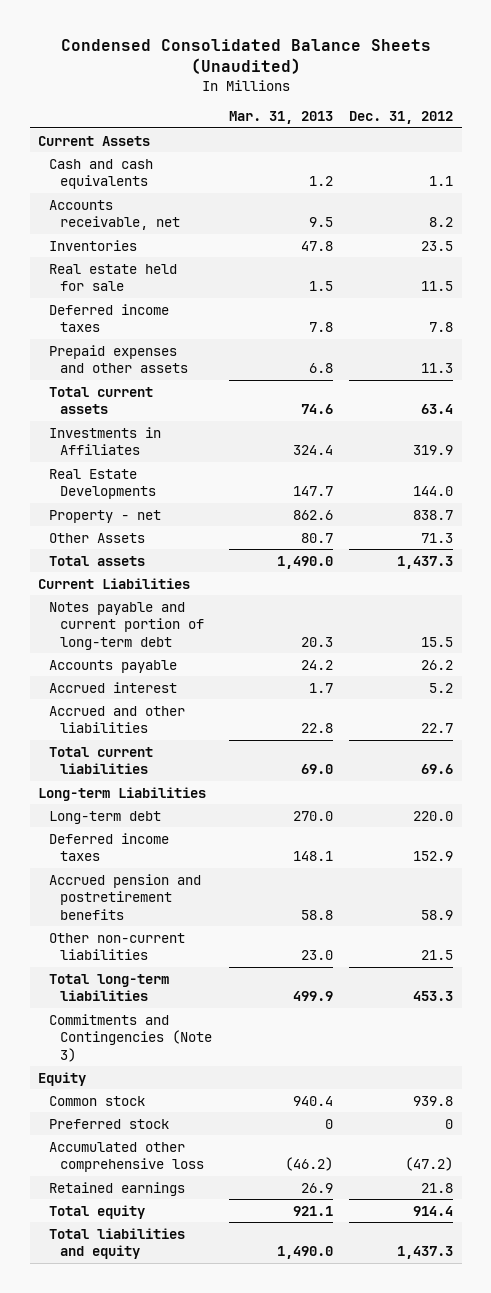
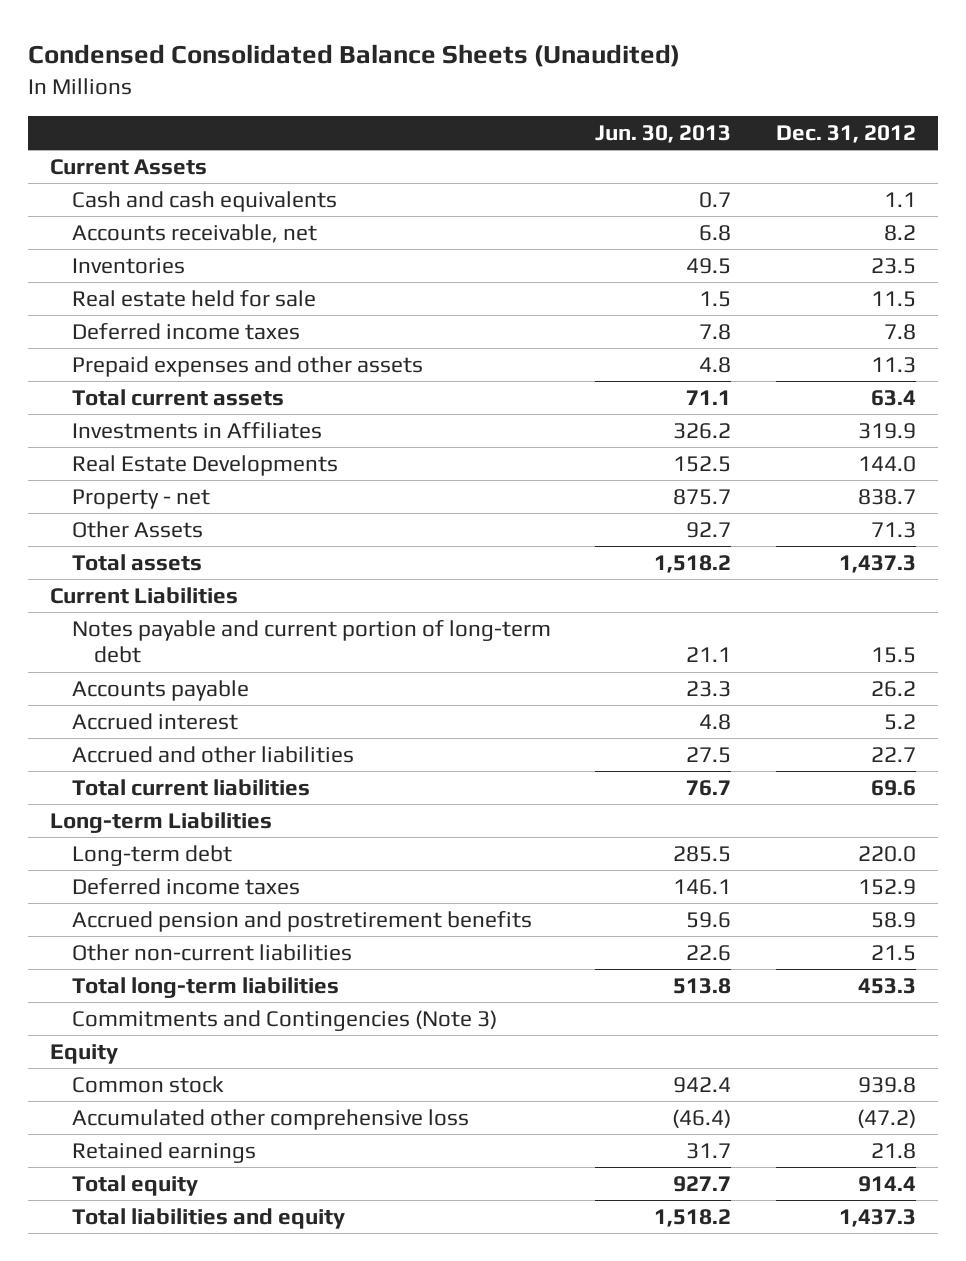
- | Mar. 31, 2013 | Dec. 31, 2012
+ | Jun. 30, 2013 | Dec. 31, 2012
- Preferred stock | 0 | 0

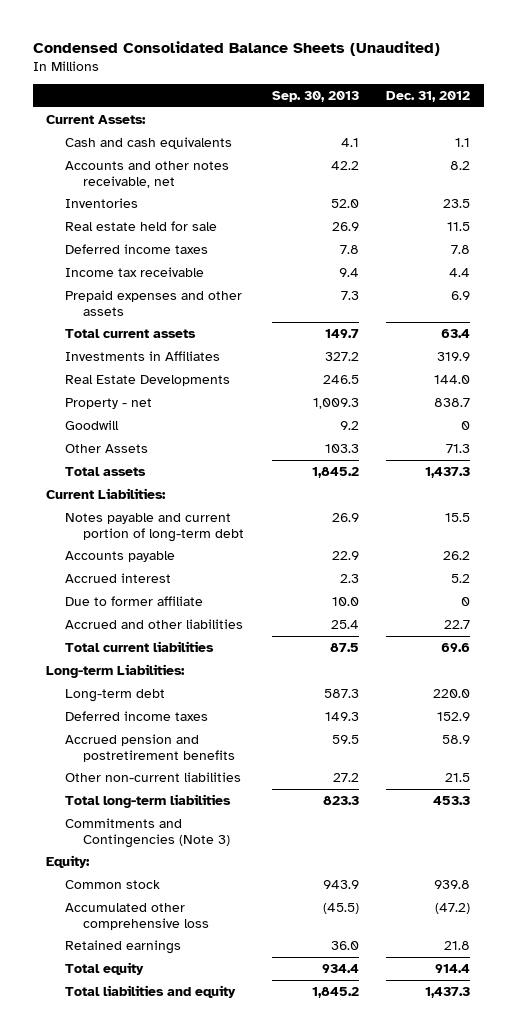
- | Jun. 30, 2013 | Dec. 31, 2012
+ | Sep. 30, 2013 | Dec. 31, 2012
- Current Assets
+ Current Assets:
- Accounts receivable, net | 6.8 | 8.2
+ Accounts and other notes receivable, net | 42.2 | 8.2
- Prepaid expenses and other assets | 4.8 | 11.3
+ Income tax receivable | 9.4 | 4.4
+ Prepaid expenses and other assets | 7.3 | 6.9
+ Goodwill | 9.2 | 0
- Current Liabilities
+ Current Liabilities:
+ Due to former affiliate | 10.0 | 0
- Long-term Liabilities
+ Long-term Liabilities:
- Equity
+ Equity:

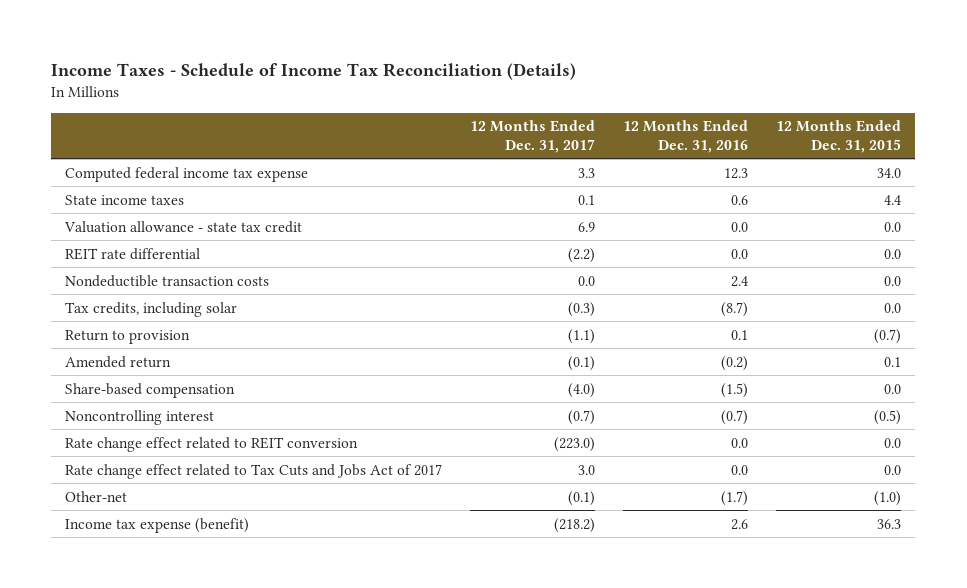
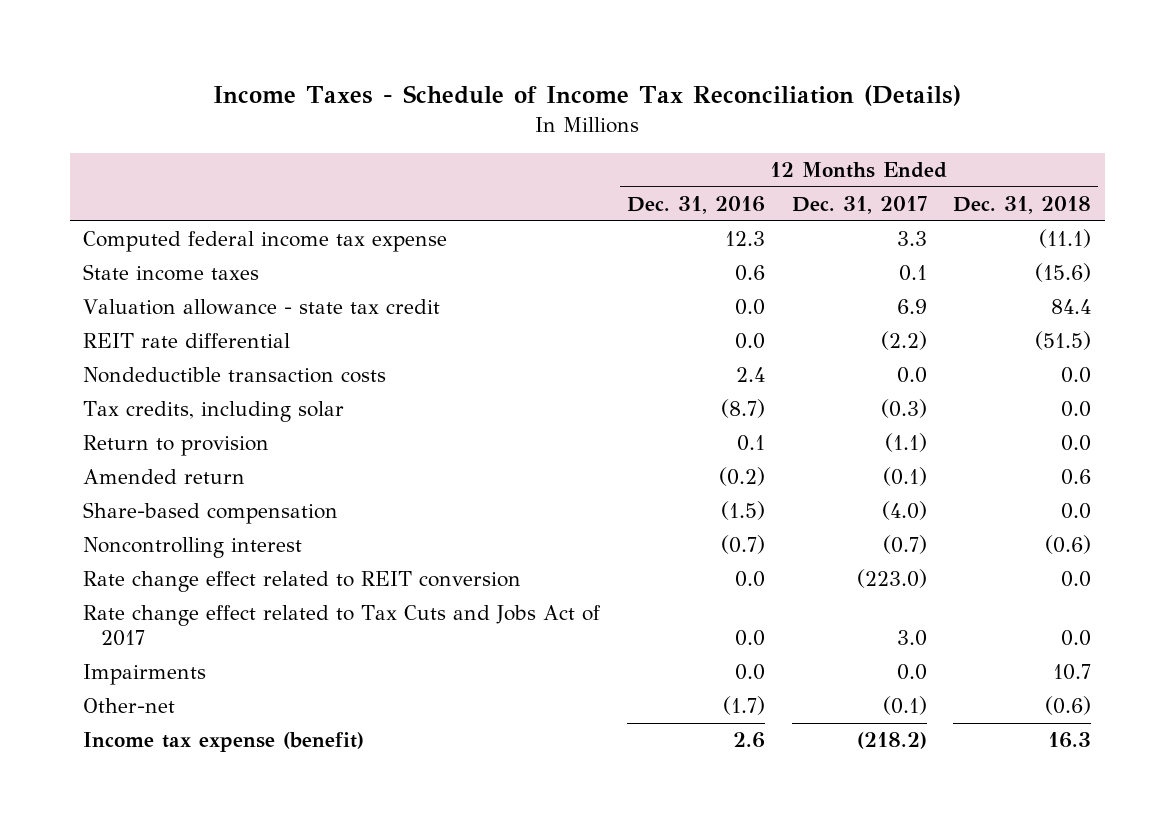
- | 12 Months Ended Dec. 31, 2017 | 12 Months Ended Dec. 31, 2016 | 12 Months Ended Dec. 31, 2015
+ | 12 Months Ended Dec. 31, 2016 | 12 Months Ended Dec. 31, 2017 | 12 Months Ended Dec. 31, 2018
+ Impairments | 0.0 | 0.0 | 10.7

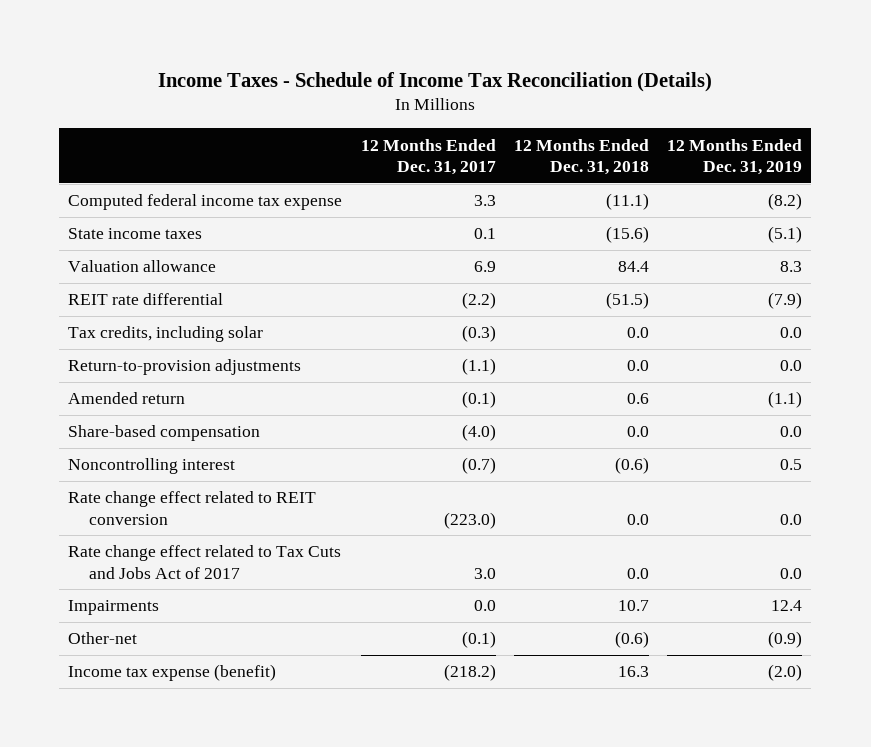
- | 12 Months Ended Dec. 31, 2016 | 12 Months Ended Dec. 31, 2017 | 12 Months Ended Dec. 31, 2018
+ | 12 Months Ended Dec. 31, 2017 | 12 Months Ended Dec. 31, 2018 | 12 Months Ended Dec. 31, 2019
- Valuation allowance - state tax credit | 0.0 | 6.9 | 84.4
+ Valuation allowance | 6.9 | 84.4 | 8.3
- Nondeductible transaction costs | 2.4 | 0.0 | 0.0
- Return to provision | 0.1 | (1.1) | 0.0
+ Return-to-provision adjustments | (1.1) | 0.0 | 0.0

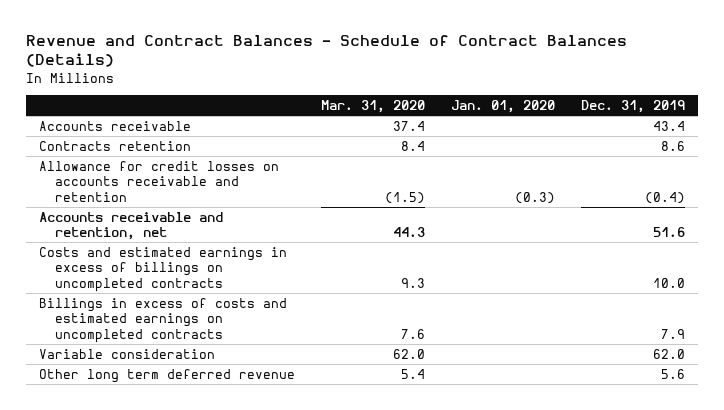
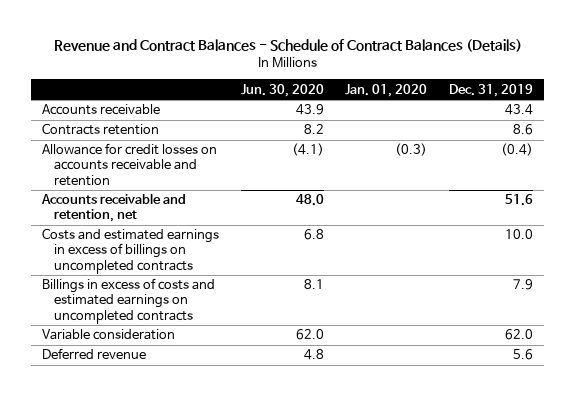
- | Mar. 31, 2020 | Jan. 01, 2020 | Dec. 31, 2019
+ | Jun. 30, 2020 | Jan. 01, 2020 | Dec. 31, 2019
- Other long term deferred revenue | 5.4 | | 5.6
+ Deferred revenue | 4.8 | | 5.6

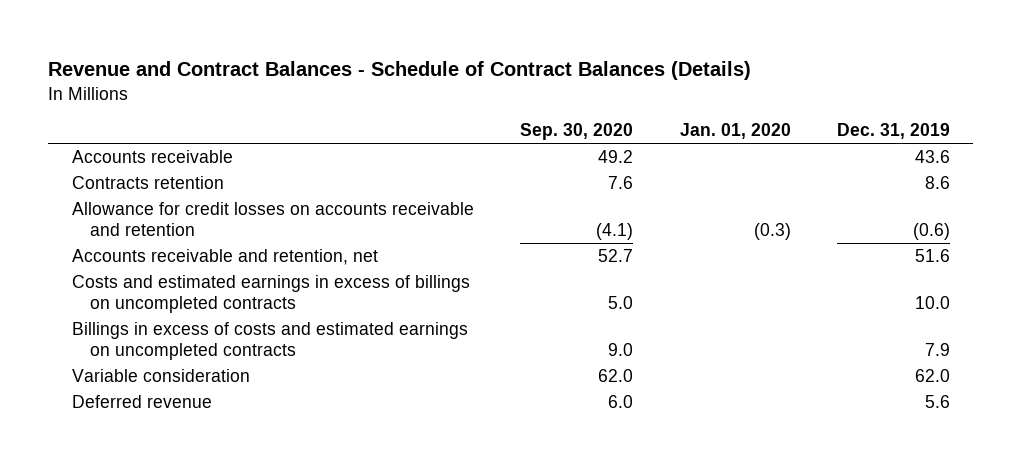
- | Jun. 30, 2020 | Jan. 01, 2020 | Dec. 31, 2019
+ | Sep. 30, 2020 | Jan. 01, 2020 | Dec. 31, 2019
- Accounts receivable | 43.9 | | 43.4
+ Accounts receivable | 49.2 | | 43.6
- Allowance for credit losses on accounts receivable and retention | (4.1) | (0.3) | (0.4)
+ Allowance for credit losses on accounts receivable and retention | (4.1) | (0.3) | (0.6)

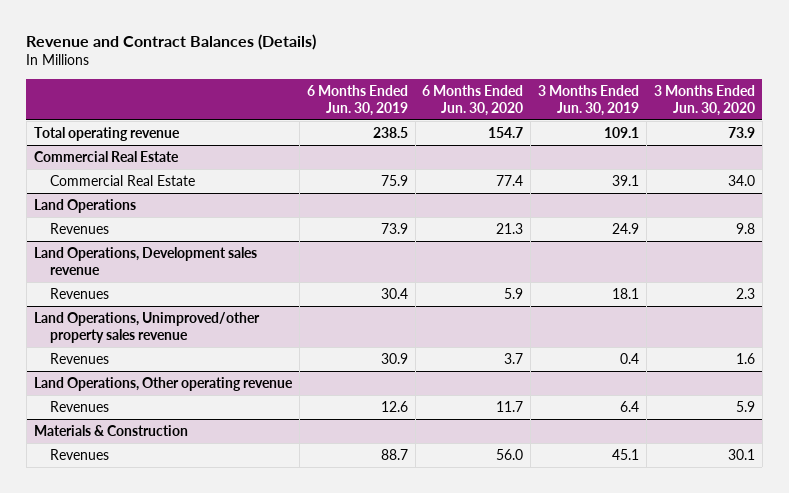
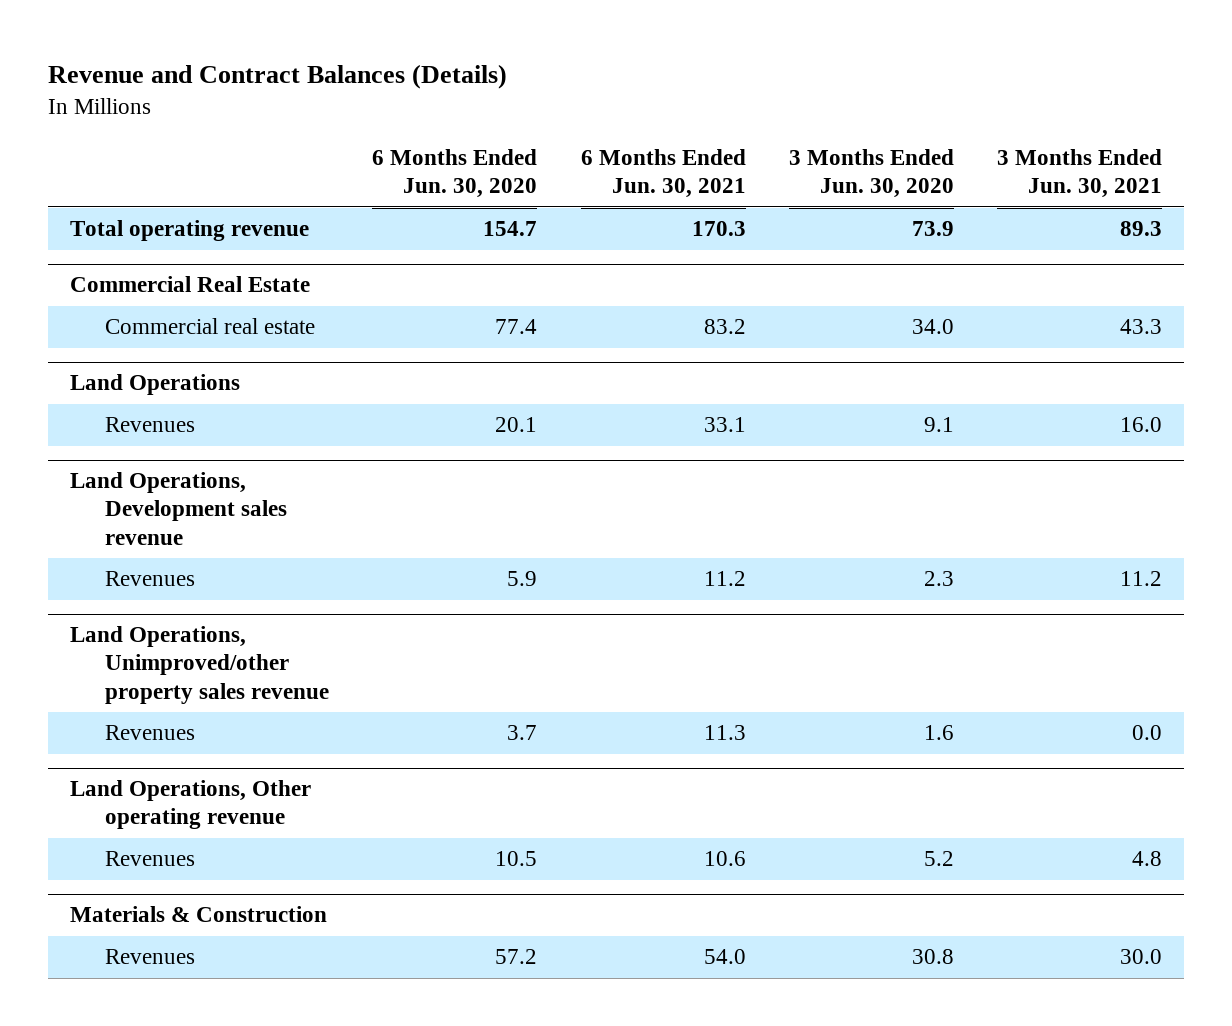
- | 6 Months Ended Jun. 30, 2019 | 6 Months Ended Jun. 30, 2020 | 3 Months Ended Jun. 30, 2019 | 3 Months Ended Jun. 30, 2020
+ | 6 Months Ended Jun. 30, 2020 | 6 Months Ended Jun. 30, 2021 | 3 Months Ended Jun. 30, 2020 | 3 Months Ended Jun. 30, 2021
@ Commercial Real Estate
- Commercial Real Estate | 75.9 | 77.4 | 39.1 | 34.0
+ Commercial real estate | 77.4 | 83.2 | 34.0 | 43.3
@ Land Operations
- Revenues | 73.9 | 21.3 | 24.9 | 9.8
+ Revenues | 20.1 | 33.1 | 9.1 | 16.0
@ Land Operations, Other operating revenue
- Revenues | 12.6 | 11.7 | 6.4 | 5.9
+ Revenues | 10.5 | 10.6 | 5.2 | 4.8
@ Materials & Construction
- Revenues | 88.7 | 56.0 | 45.1 | 30.1
+ Revenues | 57.2 | 54.0 | 30.8 | 30.0

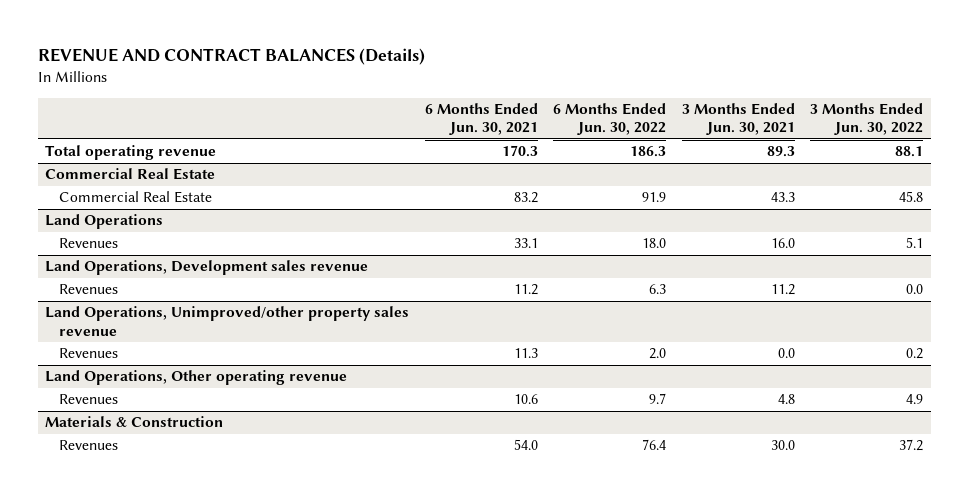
- Revenue and Contract Balances (Details)
+ REVENUE AND CONTRACT BALANCES (Details)
- | 6 Months Ended Jun. 30, 2020 | 6 Months Ended Jun. 30, 2021 | 3 Months Ended Jun. 30, 2020 | 3 Months Ended Jun. 30, 2021
+ | 6 Months Ended Jun. 30, 2021 | 6 Months Ended Jun. 30, 2022 | 3 Months Ended Jun. 30, 2021 | 3 Months Ended Jun. 30, 2022
@ Commercial Real Estate
- Commercial real estate | 77.4 | 83.2 | 34.0 | 43.3
+ Commercial Real Estate | 83.2 | 91.9 | 43.3 | 45.8

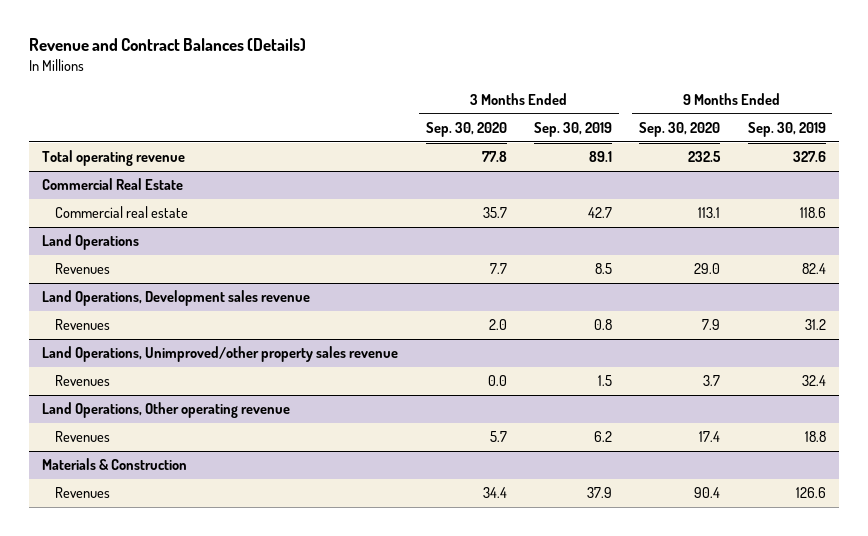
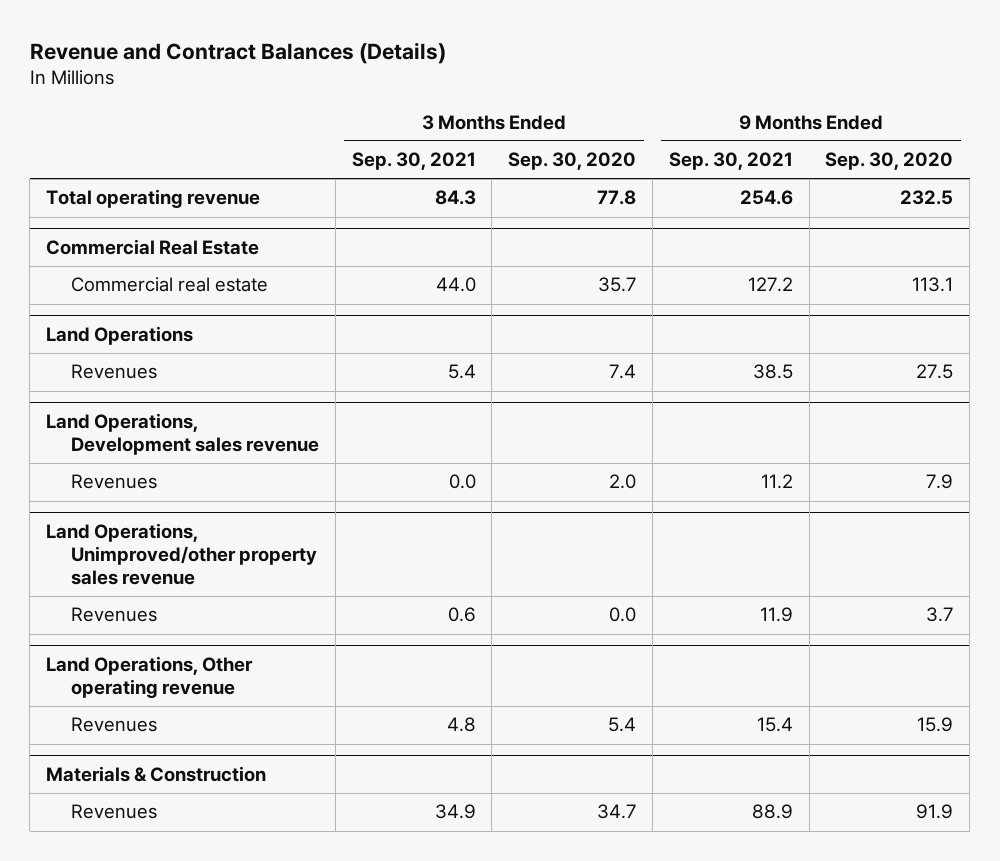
- | 3 Months Ended Sep. 30, 2020 | 3 Months Ended Sep. 30, 2019 | 9 Months Ended Sep. 30, 2020 | 9 Months Ended Sep. 30, 2019
+ | 3 Months Ended Sep. 30, 2021 | 3 Months Ended Sep. 30, 2020 | 9 Months Ended Sep. 30, 2021 | 9 Months Ended Sep. 30, 2020
@ Land Operations
- Revenues | 7.7 | 8.5 | 29.0 | 82.4
+ Revenues | 5.4 | 7.4 | 38.5 | 27.5
@ Land Operations, Other operating revenue
- Revenues | 5.7 | 6.2 | 17.4 | 18.8
+ Revenues | 4.8 | 5.4 | 15.4 | 15.9
@ Materials & Construction
- Revenues | 34.4 | 37.9 | 90.4 | 126.6
+ Revenues | 34.9 | 34.7 | 88.9 | 91.9

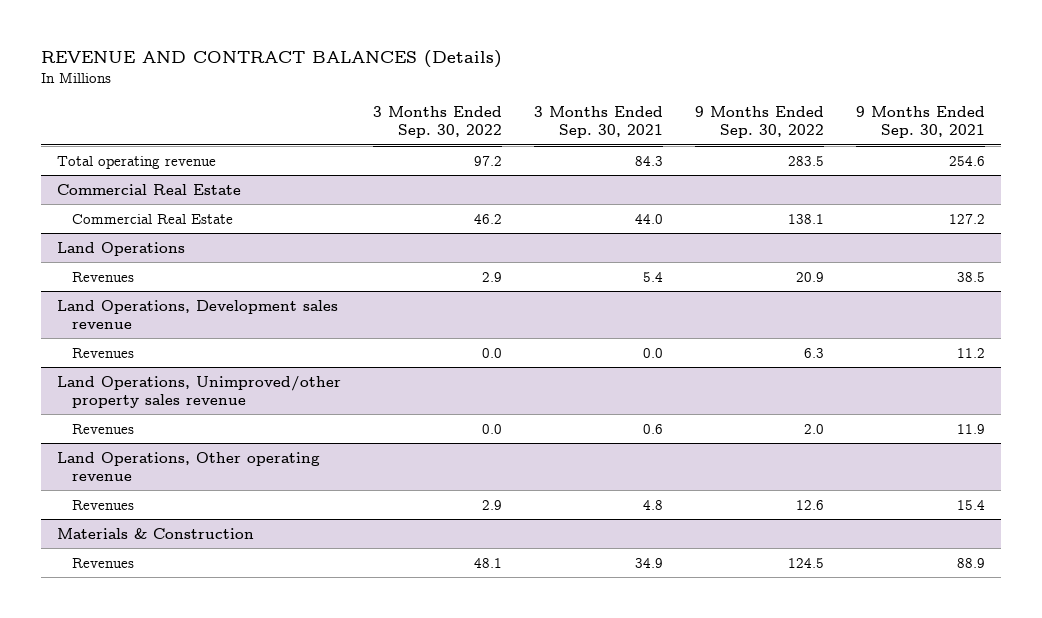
- Revenue and Contract Balances (Details)
+ REVENUE AND CONTRACT BALANCES (Details)
- | 3 Months Ended Sep. 30, 2021 | 3 Months Ended Sep. 30, 2020 | 9 Months Ended Sep. 30, 2021 | 9 Months Ended Sep. 30, 2020
+ | 3 Months Ended Sep. 30, 2022 | 3 Months Ended Sep. 30, 2021 | 9 Months Ended Sep. 30, 2022 | 9 Months Ended Sep. 30, 2021
@ Commercial Real Estate
- Commercial real estate | 44.0 | 35.7 | 127.2 | 113.1
+ Commercial Real Estate | 46.2 | 44.0 | 138.1 | 127.2

